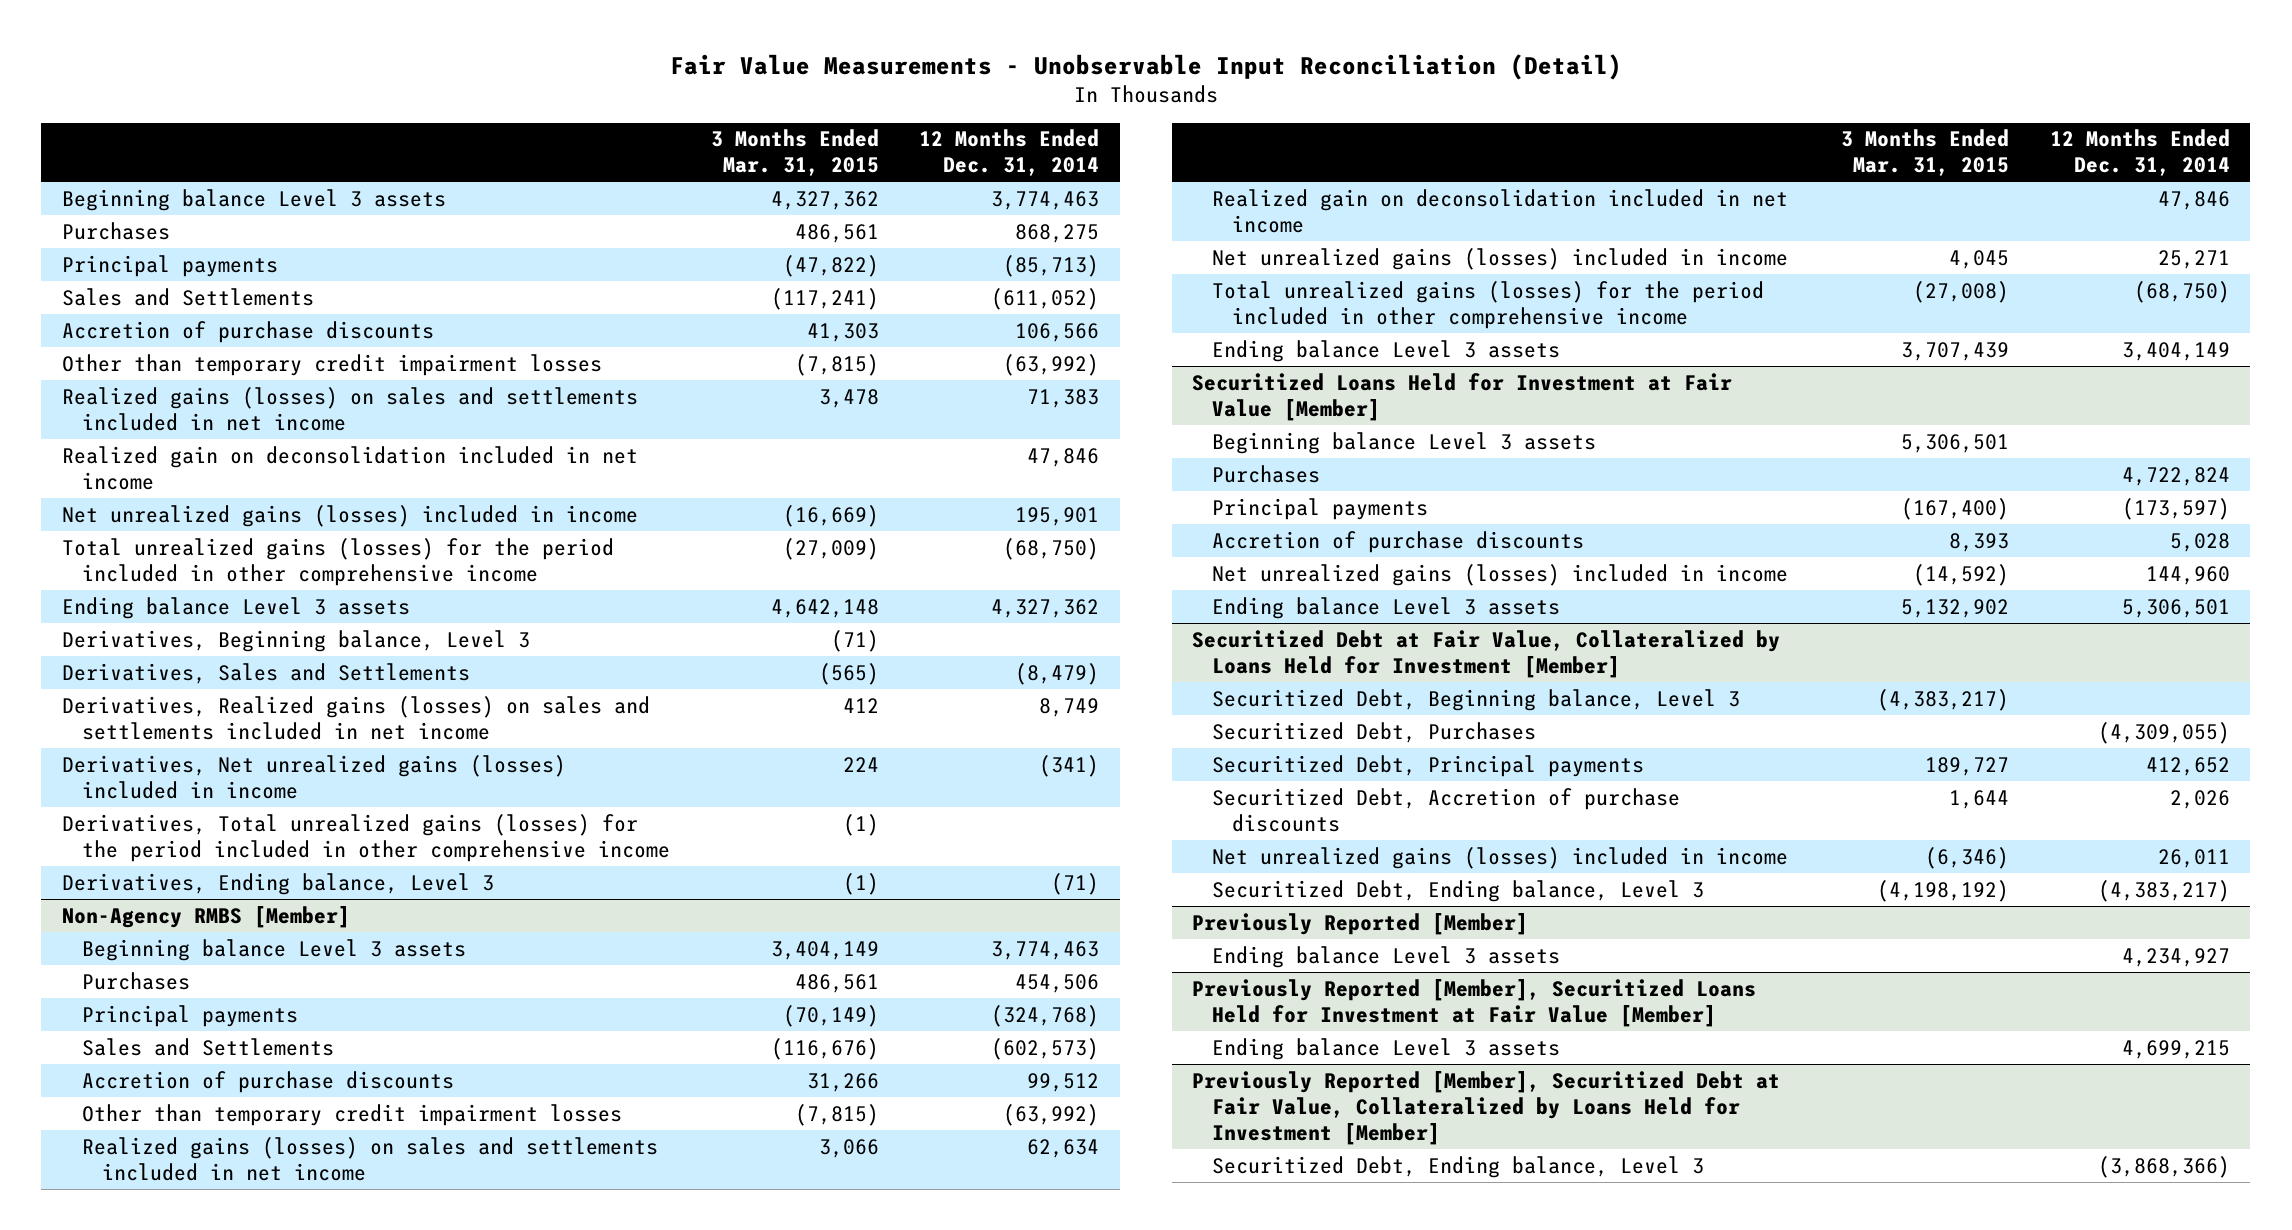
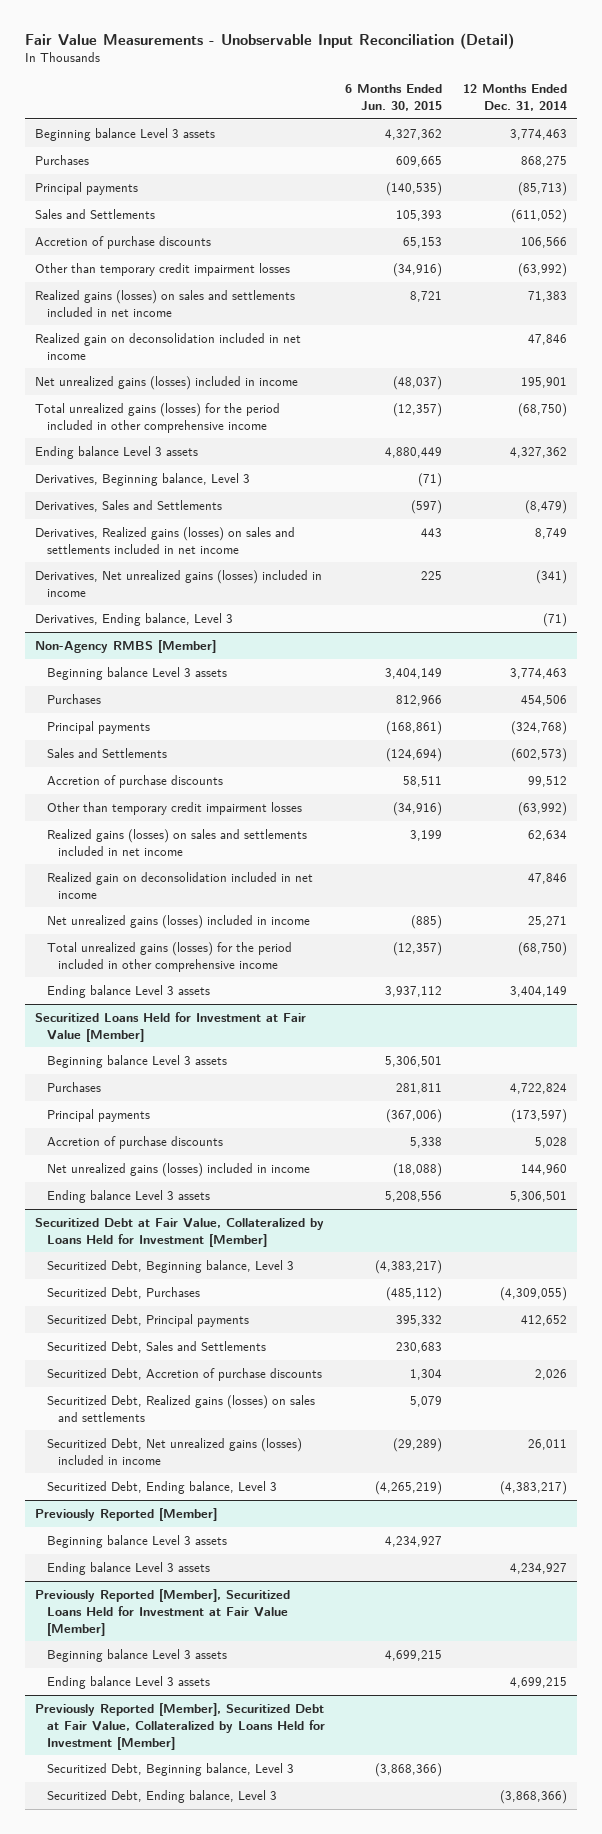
- | 3 Months Ended Mar. 31, 2015 | 12 Months Ended Dec. 31, 2014
+ | 6 Months Ended Jun. 30, 2015 | 12 Months Ended Dec. 31, 2014
- Derivatives, Total unrealized gains (losses) for the period included in other comprehensive income | (1) |
@ Securitized Debt at Fair Value, Collateralized by Loans Held for Investment [Member]
+ Securitized Debt, Sales and Settlements | 230,683 |
- Net unrealized gains (losses) included in income | (6,346) | 26,011
+ Securitized Debt, Realized gains (losses) on sales and settlements | 5,079 |
+ Securitized Debt, Net unrealized gains (losses) included in income | (29,289) | 26,011
@ Previously Reported [Member]
+ Beginning balance Level 3 assets | 4,234,927 |
@ Previously Reported [Member], Securitized Loans Held for Investment at Fair Value [Member]
+ Beginning balance Level 3 assets | 4,699,215 |
@ Previously Reported [Member], Securitized Debt at Fair Value, Collateralized by Loans Held for Investment [Member]
+ Securitized Debt, Beginning balance, Level 3 | (3,868,366) |

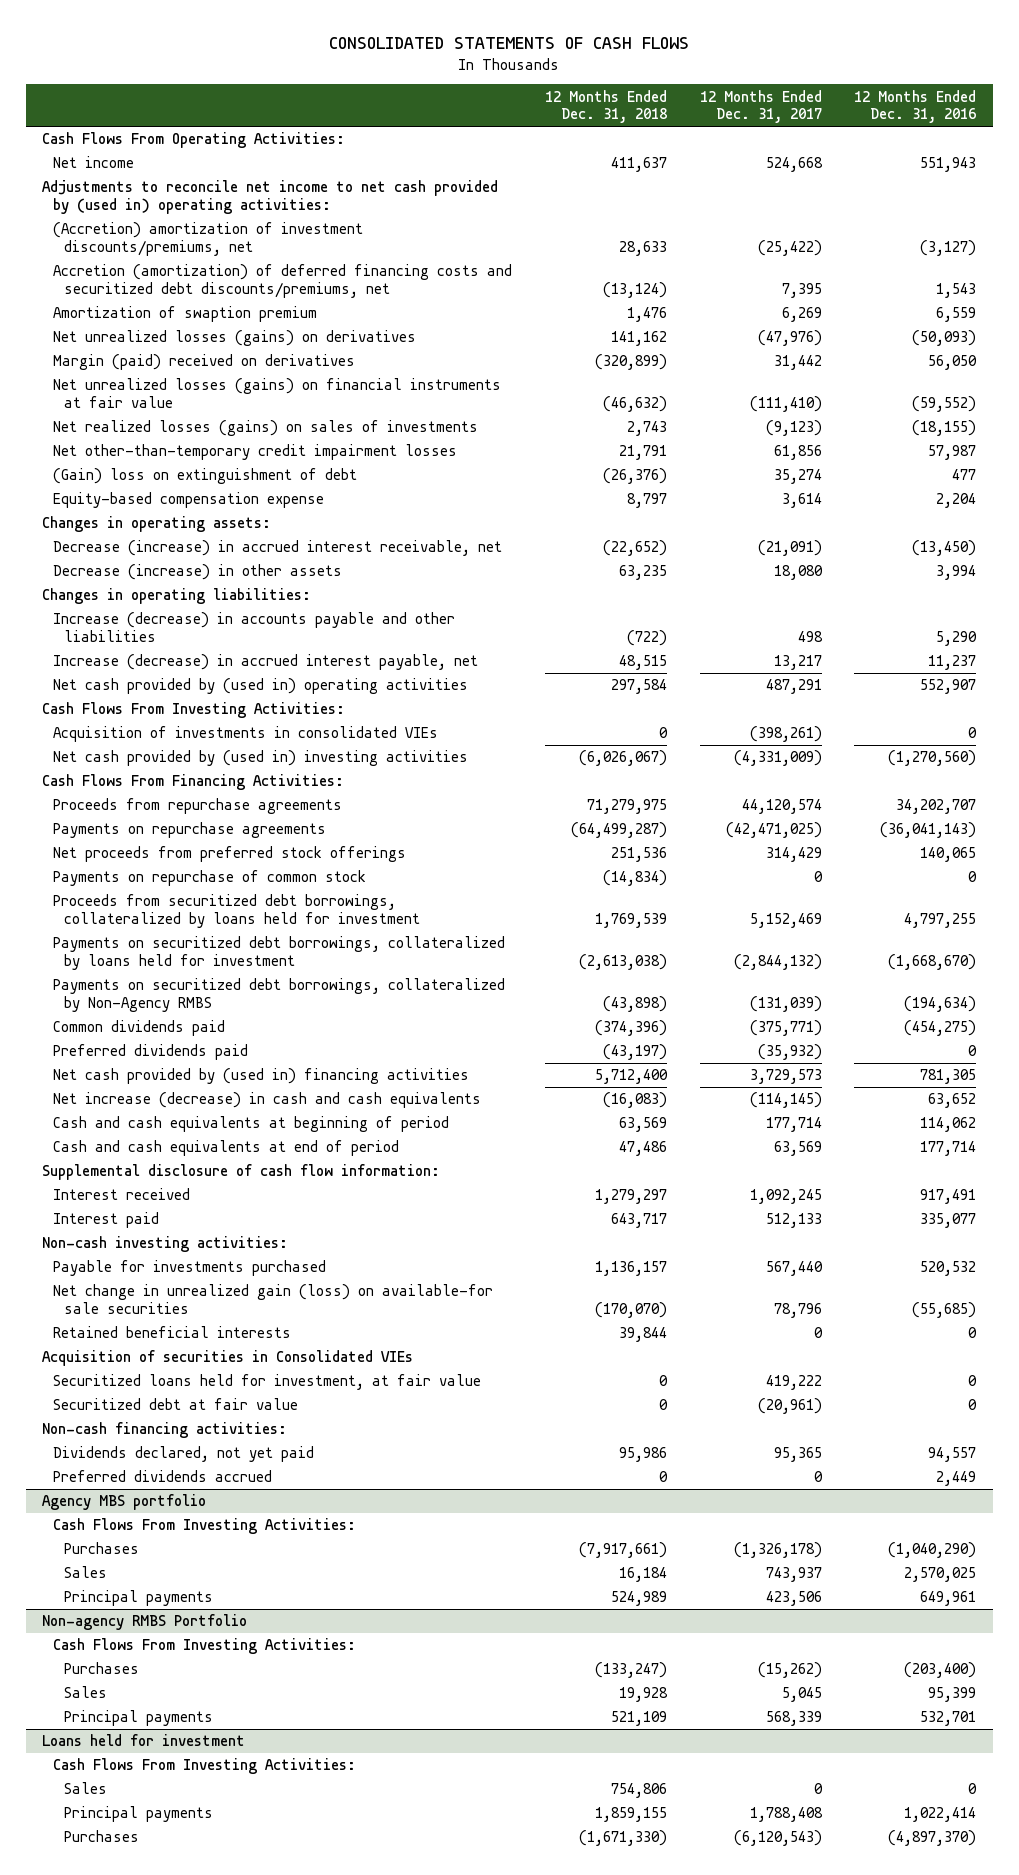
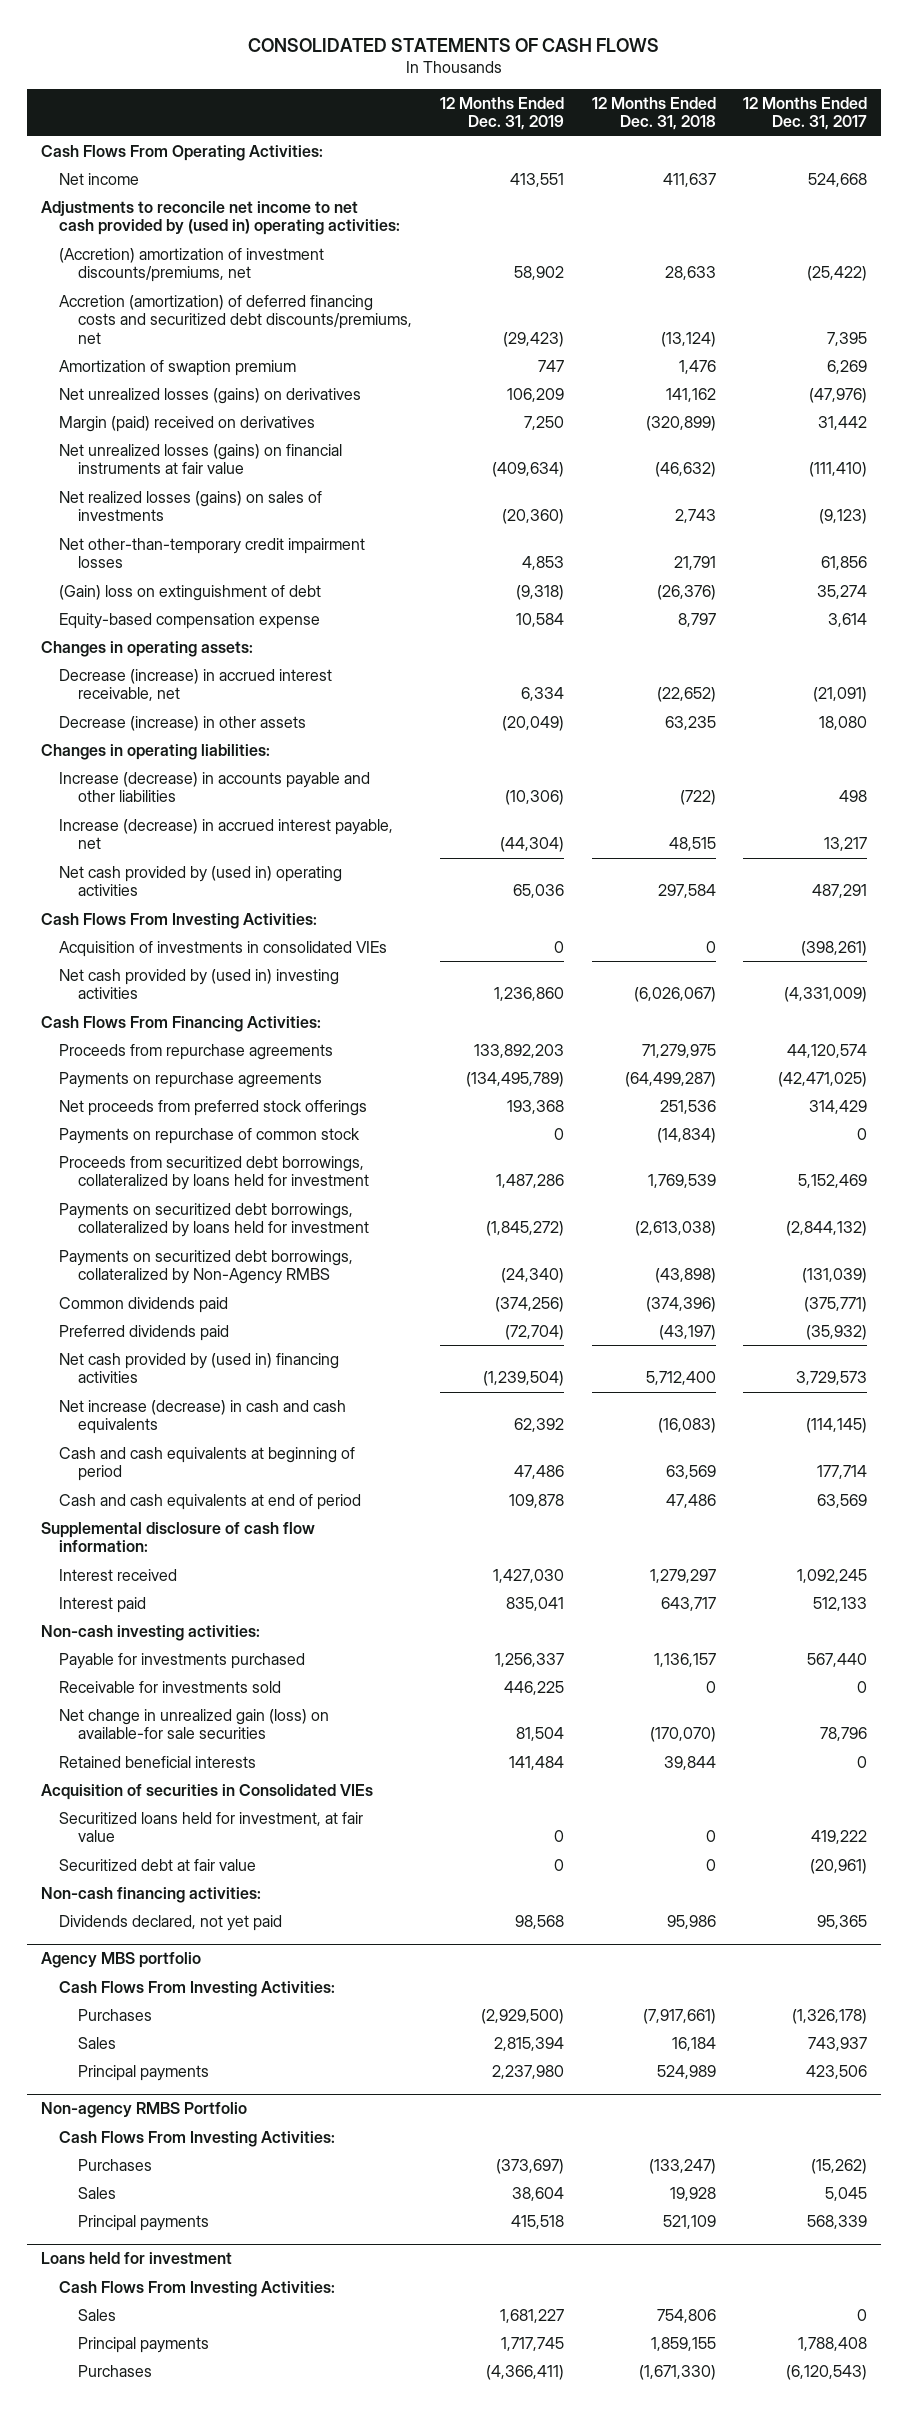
- | 12 Months Ended Dec. 31, 2018 | 12 Months Ended Dec. 31, 2017 | 12 Months Ended Dec. 31, 2016
+ | 12 Months Ended Dec. 31, 2019 | 12 Months Ended Dec. 31, 2018 | 12 Months Ended Dec. 31, 2017
+ Receivable for investments sold | 446,225 | 0 | 0
- Preferred dividends accrued | 0 | 0 | 2,449

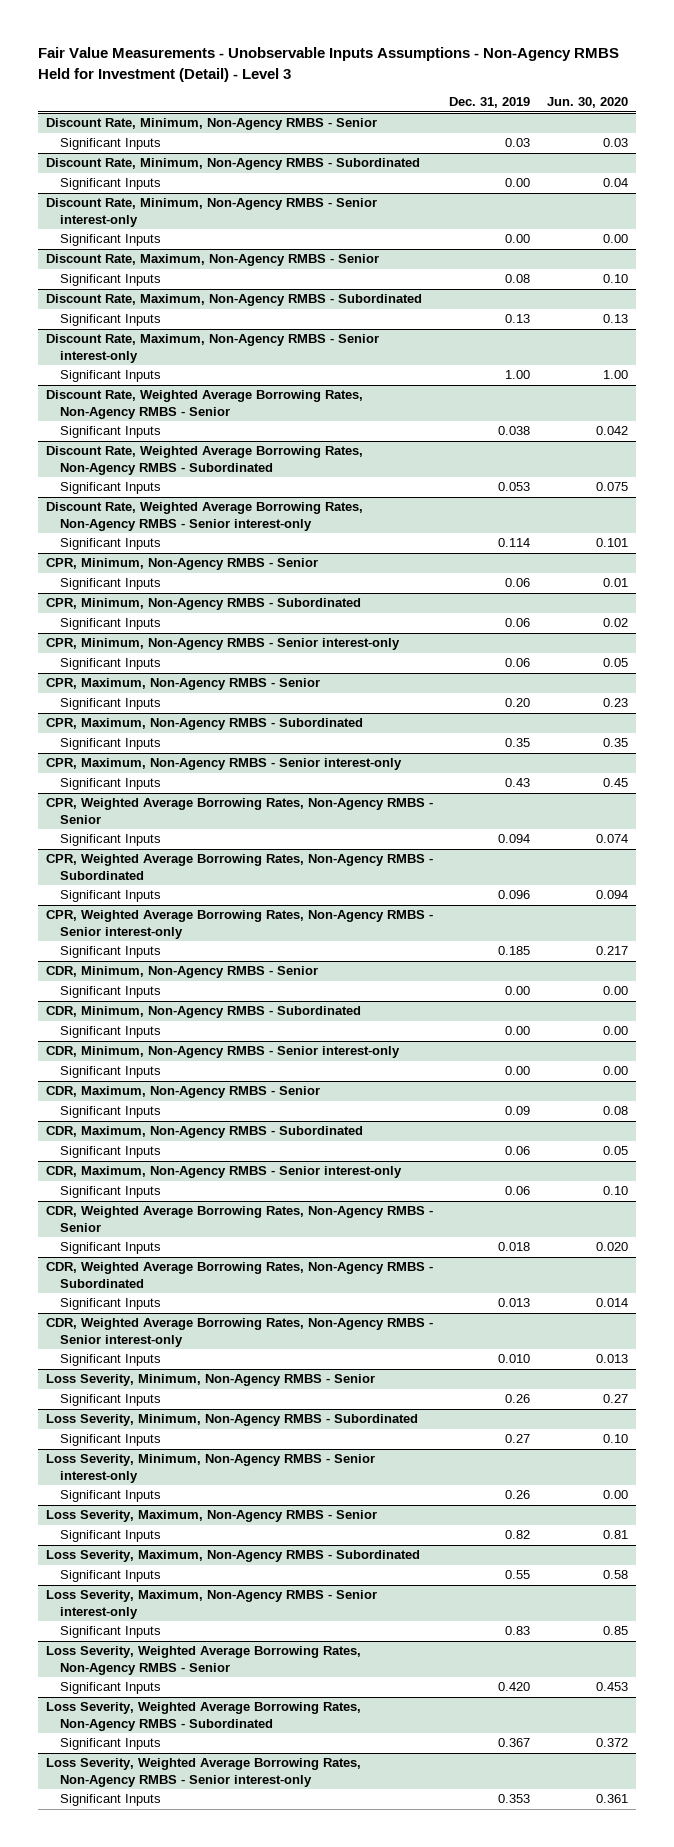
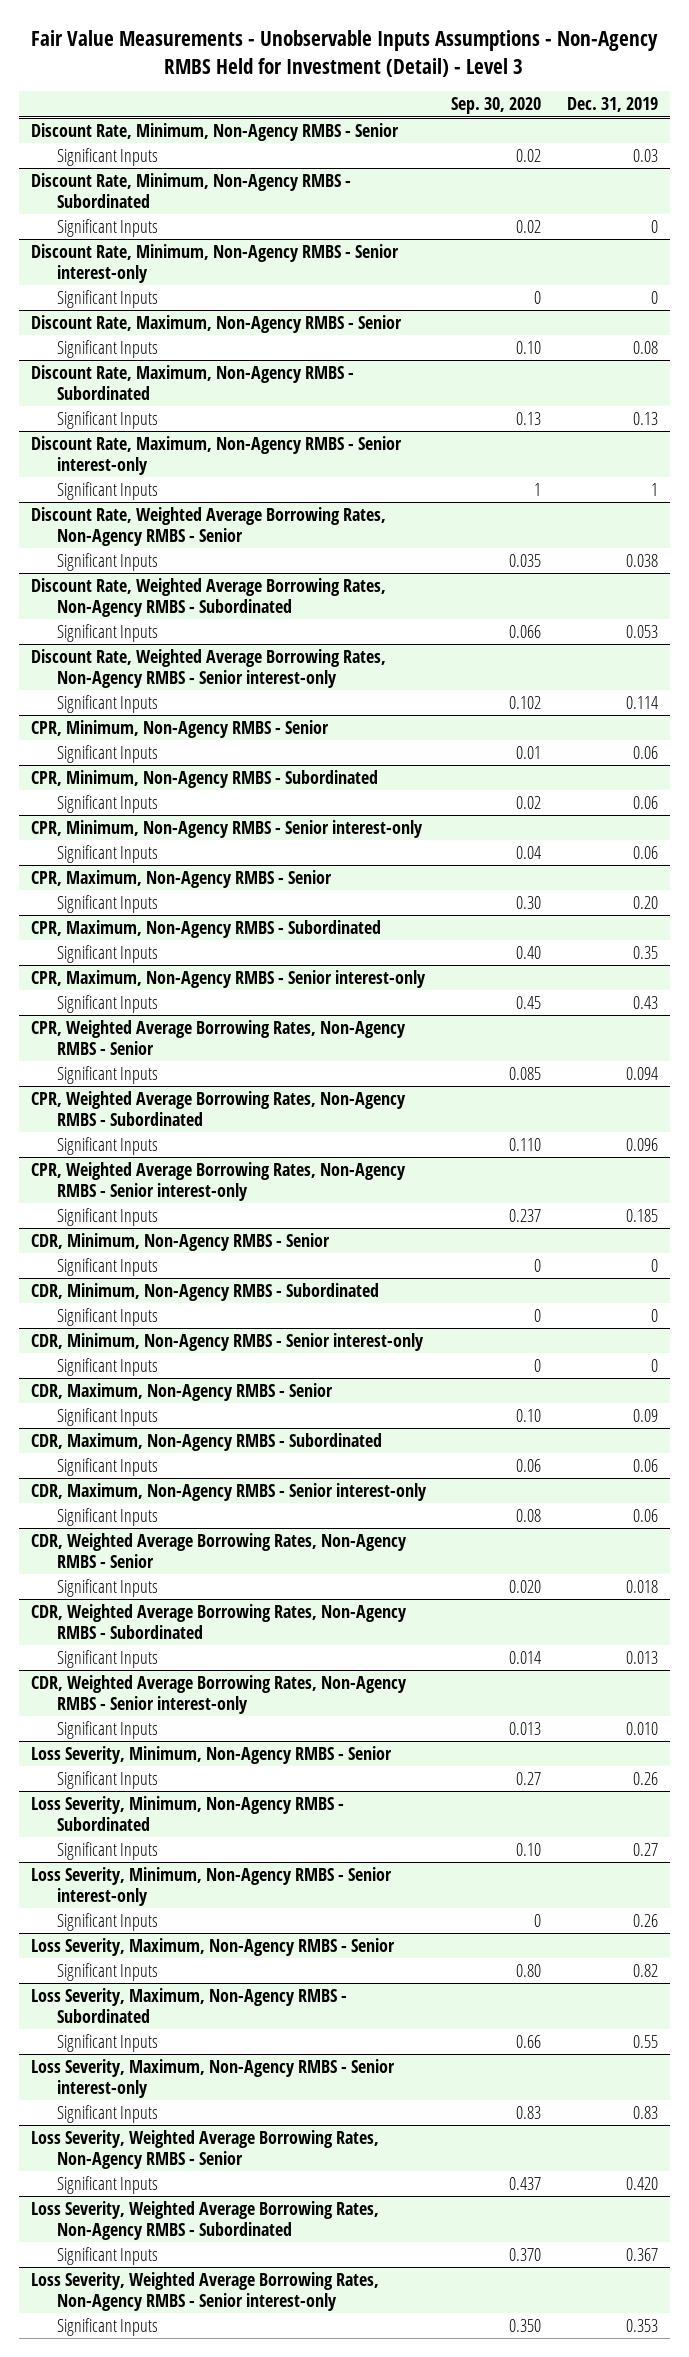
- | Dec. 31, 2019 | Jun. 30, 2020
+ | Sep. 30, 2020 | Dec. 31, 2019
@ Discount Rate, Minimum, Non-Agency RMBS - Subordinated
- Significant Inputs | 0.00 | 0.04
+ Significant Inputs | 0.02 | 0
@ Discount Rate, Minimum, Non-Agency RMBS - Senior interest-only
- Significant Inputs | 0.00 | 0.00
+ Significant Inputs | 0 | 0
@ Discount Rate, Maximum, Non-Agency RMBS - Senior interest-only
- Significant Inputs | 1.00 | 1.00
+ Significant Inputs | 1 | 1
@ CDR, Minimum, Non-Agency RMBS - Senior
- Significant Inputs | 0.00 | 0.00
+ Significant Inputs | 0 | 0
@ CDR, Minimum, Non-Agency RMBS - Subordinated
- Significant Inputs | 0.00 | 0.00
+ Significant Inputs | 0 | 0
@ CDR, Minimum, Non-Agency RMBS - Senior interest-only
- Significant Inputs | 0.00 | 0.00
+ Significant Inputs | 0 | 0

